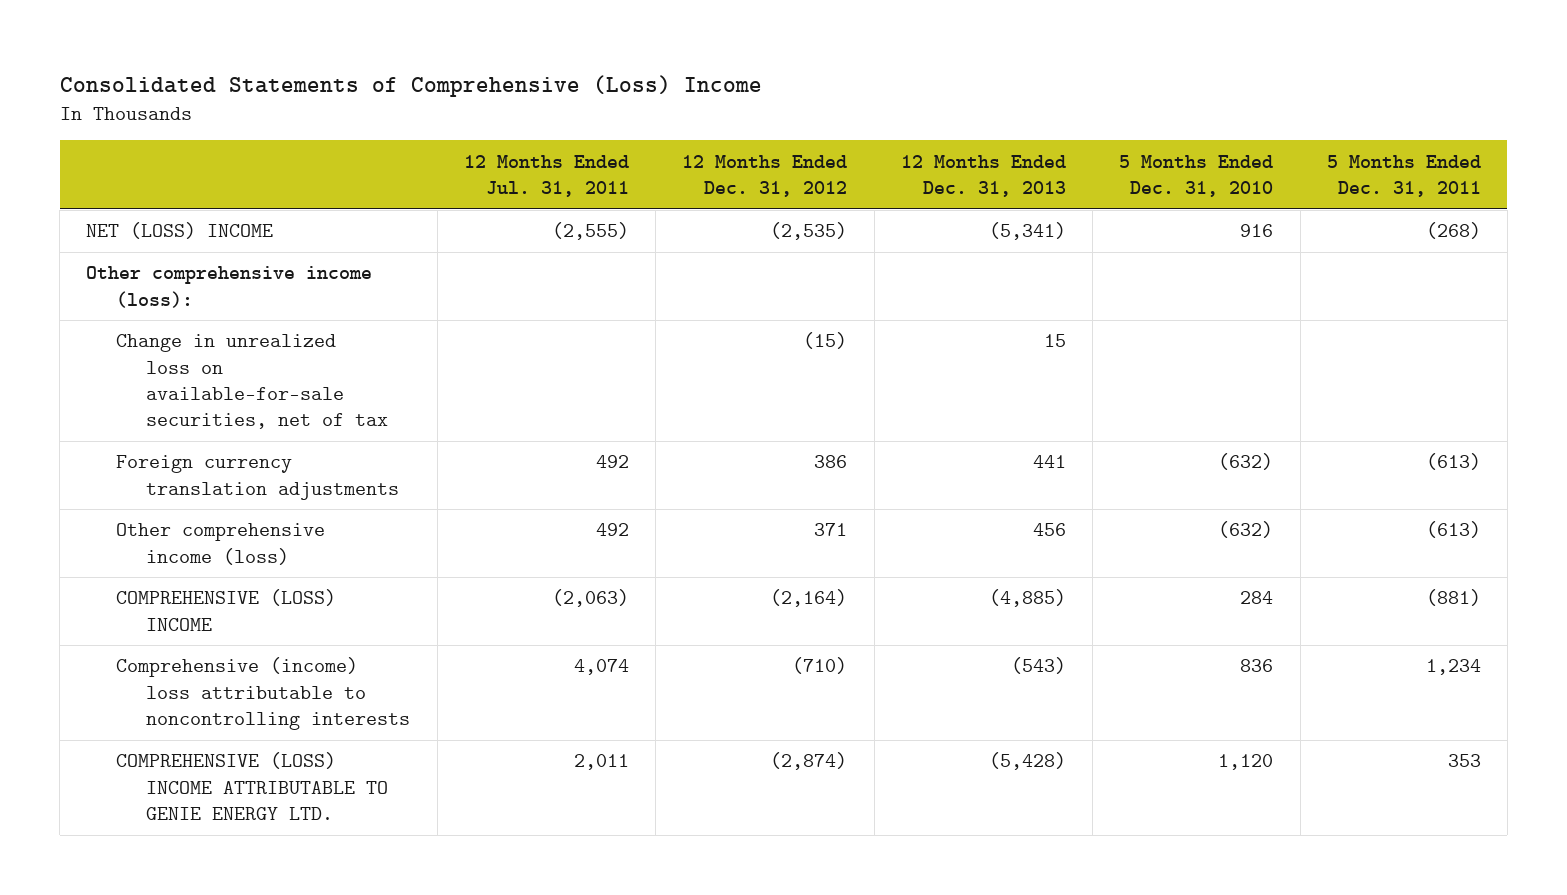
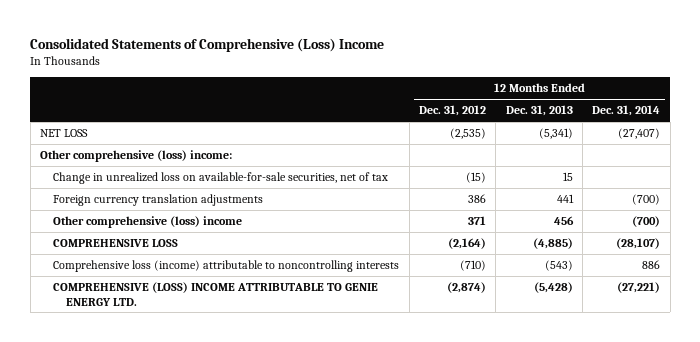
- | 12 Months Ended Jul. 31, 2011 | 12 Months Ended Dec. 31, 2012 | 12 Months Ended Dec. 31, 2013 | 5 Months Ended Dec. 31, 2010 | 5 Months Ended Dec. 31, 2011
+ | 12 Months Ended Dec. 31, 2012 | 12 Months Ended Dec. 31, 2013 | 12 Months Ended Dec. 31, 2014
- NET (LOSS) INCOME | (2,555) | (2,535) | (5,341) | 916 | (268)
- Other comprehensive income (loss):
+ NET LOSS | (2,535) | (5,341) | (27,407)
+ Other comprehensive (loss) income:
- Other comprehensive income (loss) | 492 | 371 | 456 | (632) | (613)
- COMPREHENSIVE (LOSS) INCOME | (2,063) | (2,164) | (4,885) | 284 | (881)
- Comprehensive (income) loss attributable to noncontrolling interests | 4,074 | (710) | (543) | 836 | 1,234
+ Other comprehensive (loss) income | 371 | 456 | (700)
+ COMPREHENSIVE LOSS | (2,164) | (4,885) | (28,107)
+ Comprehensive loss (income) attributable to noncontrolling interests | (710) | (543) | 886

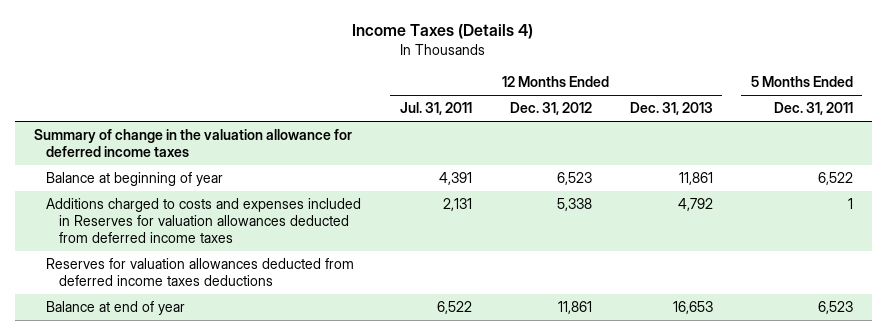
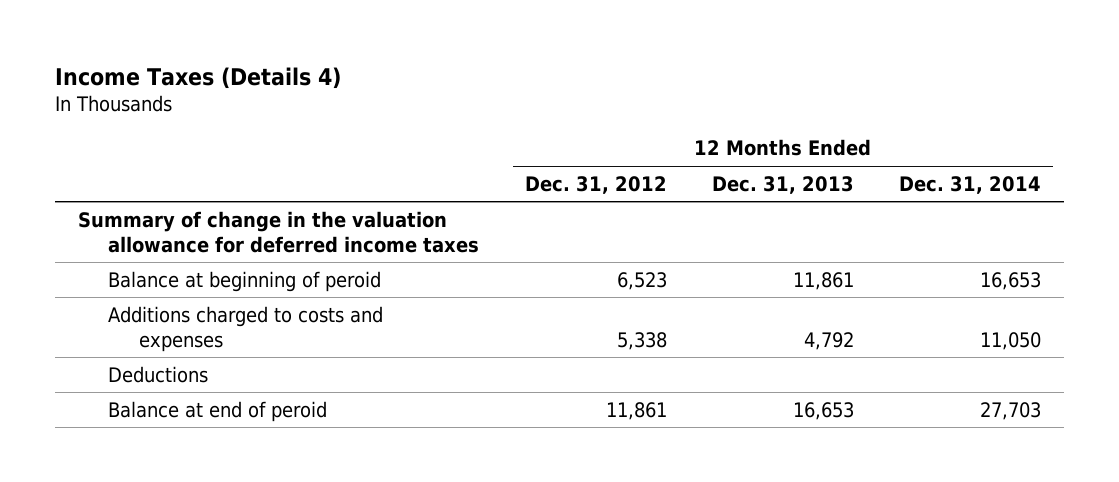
- | 12 Months Ended Jul. 31, 2011 | 12 Months Ended Dec. 31, 2012 | 12 Months Ended Dec. 31, 2013 | 5 Months Ended Dec. 31, 2011
+ | 12 Months Ended Dec. 31, 2012 | 12 Months Ended Dec. 31, 2013 | 12 Months Ended Dec. 31, 2014
- Balance at beginning of year | 4,391 | 6,523 | 11,861 | 6,522
- Additions charged to costs and expenses included in Reserves for valuation allowances deducted from deferred income taxes | 2,131 | 5,338 | 4,792 | 1
- Reserves for valuation allowances deducted from deferred income taxes deductions
- Balance at end of year | 6,522 | 11,861 | 16,653 | 6,523
+ Balance at beginning of peroid | 6,523 | 11,861 | 16,653
+ Additions charged to costs and expenses | 5,338 | 4,792 | 11,050
+ Deductions
+ Balance at end of peroid | 11,861 | 16,653 | 27,703

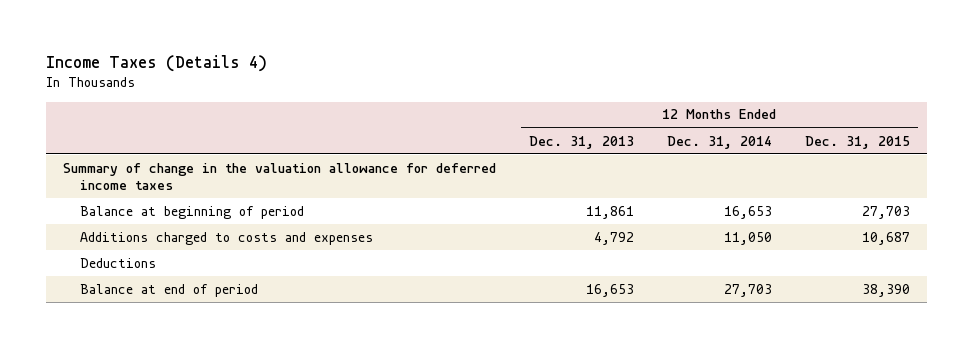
- | 12 Months Ended Dec. 31, 2012 | 12 Months Ended Dec. 31, 2013 | 12 Months Ended Dec. 31, 2014
+ | 12 Months Ended Dec. 31, 2013 | 12 Months Ended Dec. 31, 2014 | 12 Months Ended Dec. 31, 2015
- Balance at beginning of peroid | 6,523 | 11,861 | 16,653
+ Balance at beginning of period | 11,861 | 16,653 | 27,703
- Balance at end of peroid | 11,861 | 16,653 | 27,703
+ Balance at end of period | 16,653 | 27,703 | 38,390

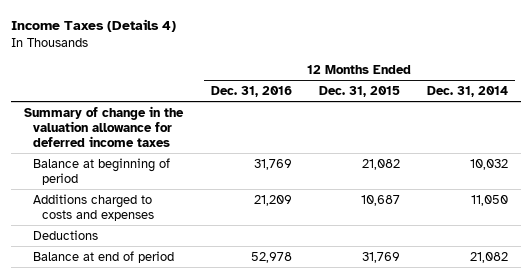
- | 12 Months Ended Dec. 31, 2013 | 12 Months Ended Dec. 31, 2014 | 12 Months Ended Dec. 31, 2015
+ | 12 Months Ended Dec. 31, 2016 | 12 Months Ended Dec. 31, 2015 | 12 Months Ended Dec. 31, 2014
- Balance at beginning of period | 11,861 | 16,653 | 27,703
+ Balance at beginning of period | 31,769 | 21,082 | 10,032
- Balance at end of period | 16,653 | 27,703 | 38,390
+ Balance at end of period | 52,978 | 31,769 | 21,082

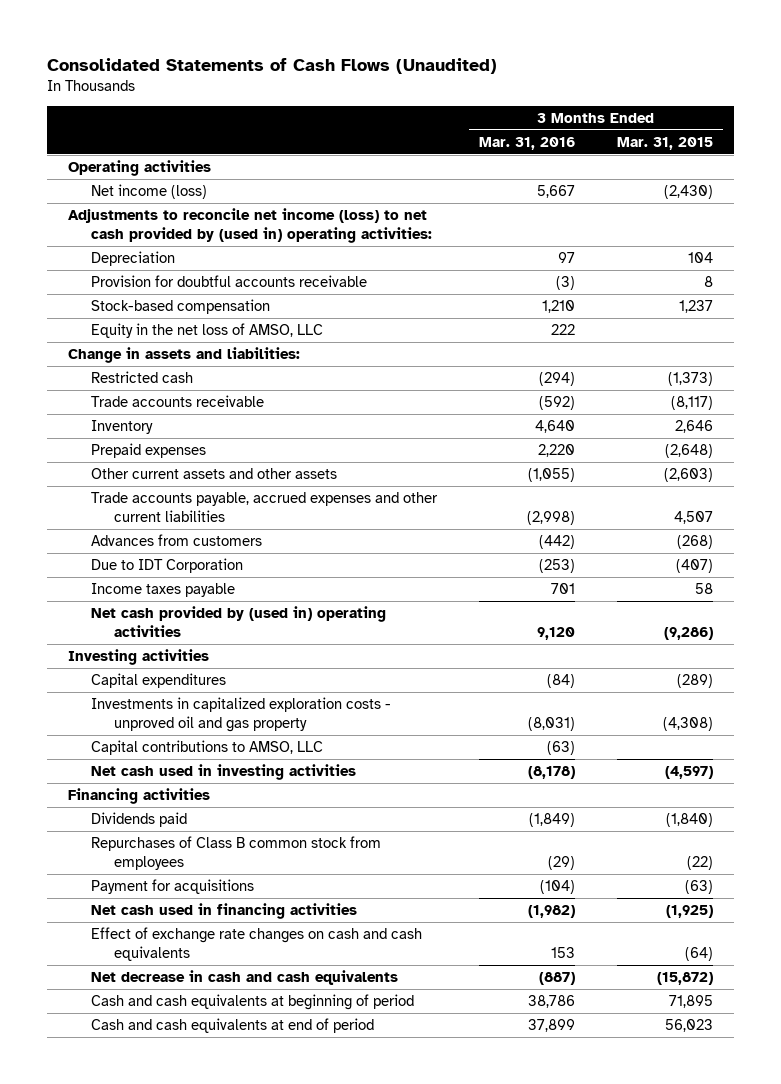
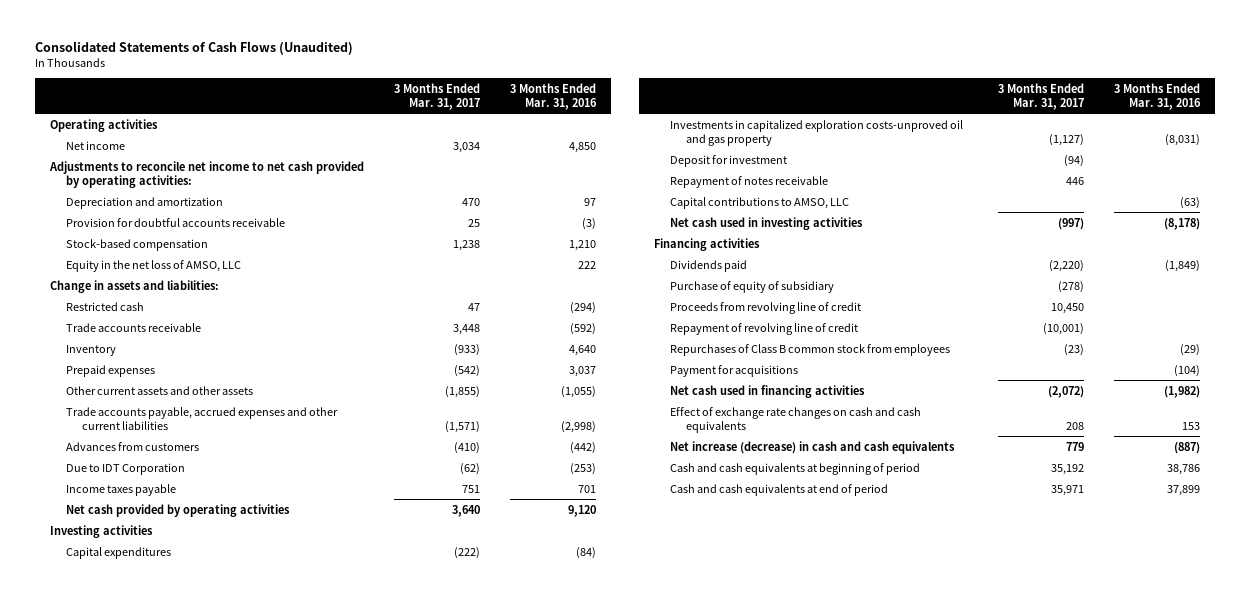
- | 3 Months Ended Mar. 31, 2016 | 3 Months Ended Mar. 31, 2015
+ | 3 Months Ended Mar. 31, 2017 | 3 Months Ended Mar. 31, 2016
- Net income (loss) | 5,667 | (2,430)
- Adjustments to reconcile net income (loss) to net cash provided by (used in) operating activities:
- Depreciation | 97 | 104
+ Net income | 3,034 | 4,850
+ Adjustments to reconcile net income to net cash provided by operating activities:
+ Depreciation and amortization | 470 | 97
- Prepaid expenses | 2,220 | (2,648)
+ Prepaid expenses | (542) | 3,037
- Net cash provided by (used in) operating activities | 9,120 | (9,286)
+ Net cash provided by operating activities | 3,640 | 9,120
- Investments in capitalized exploration costs - unproved oil and gas property | (8,031) | (4,308)
+ Investments in capitalized exploration costs-unproved oil and gas property | (1,127) | (8,031)
+ Deposit for investment | (94) |
+ Repayment of notes receivable | 446 |
+ Purchase of equity of subsidiary | (278) |
+ Proceeds from revolving line of credit | 10,450 |
+ Repayment of revolving line of credit | (10,001) |
- Net decrease in cash and cash equivalents | (887) | (15,872)
+ Net increase (decrease) in cash and cash equivalents | 779 | (887)

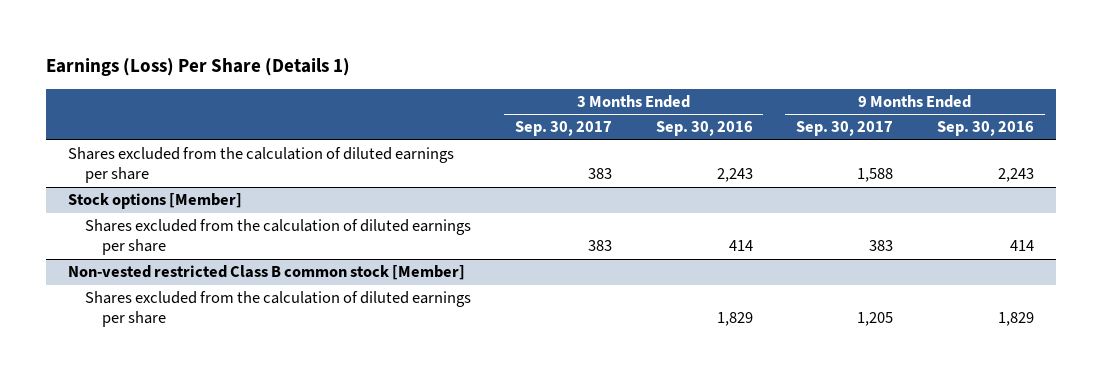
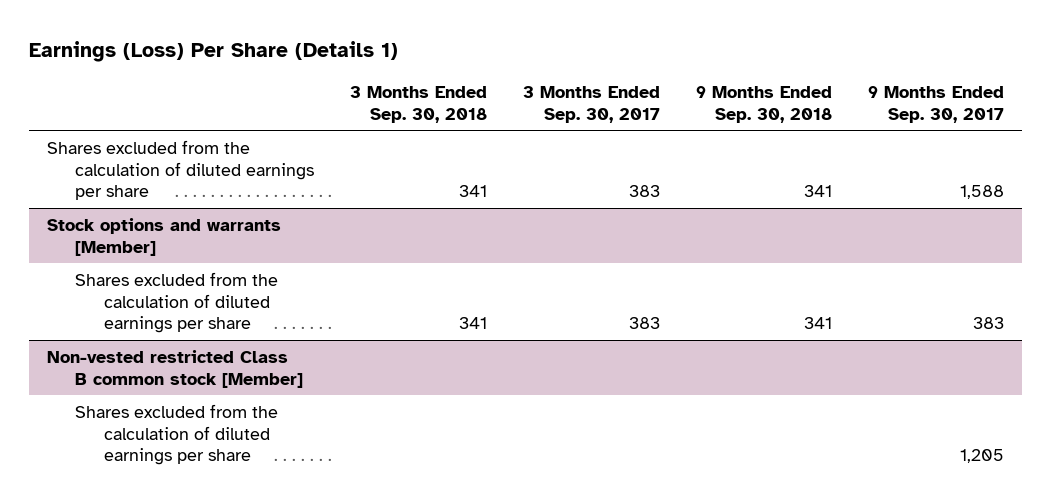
- | 3 Months Ended Sep. 30, 2017 | 3 Months Ended Sep. 30, 2016 | 9 Months Ended Sep. 30, 2017 | 9 Months Ended Sep. 30, 2016
+ | 3 Months Ended Sep. 30, 2018 | 3 Months Ended Sep. 30, 2017 | 9 Months Ended Sep. 30, 2018 | 9 Months Ended Sep. 30, 2017
- Stock options [Member]
+ Stock options and warrants [Member]

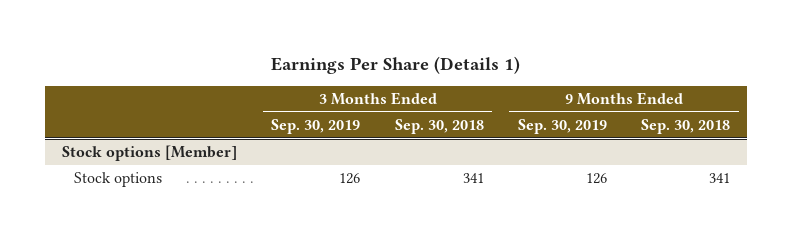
- Earnings (Loss) Per Share (Details 1)
+ Earnings Per Share (Details 1)
- | 3 Months Ended Sep. 30, 2018 | 3 Months Ended Sep. 30, 2017 | 9 Months Ended Sep. 30, 2018 | 9 Months Ended Sep. 30, 2017
+ | 3 Months Ended Sep. 30, 2019 | 3 Months Ended Sep. 30, 2018 | 9 Months Ended Sep. 30, 2019 | 9 Months Ended Sep. 30, 2018
- Shares excluded from the calculation of diluted earnings per share | 341 | 383 | 341 | 1,588
- Stock options and warrants [Member]
- Shares excluded from the calculation of diluted earnings per share | 341 | 383 | 341 | 383
- Non-vested restricted Class B common stock [Member]
- Shares excluded from the calculation of diluted earnings per share | | | | 1,205
+ Stock options [Member]
+ Stock options | 126 | 341 | 126 | 341

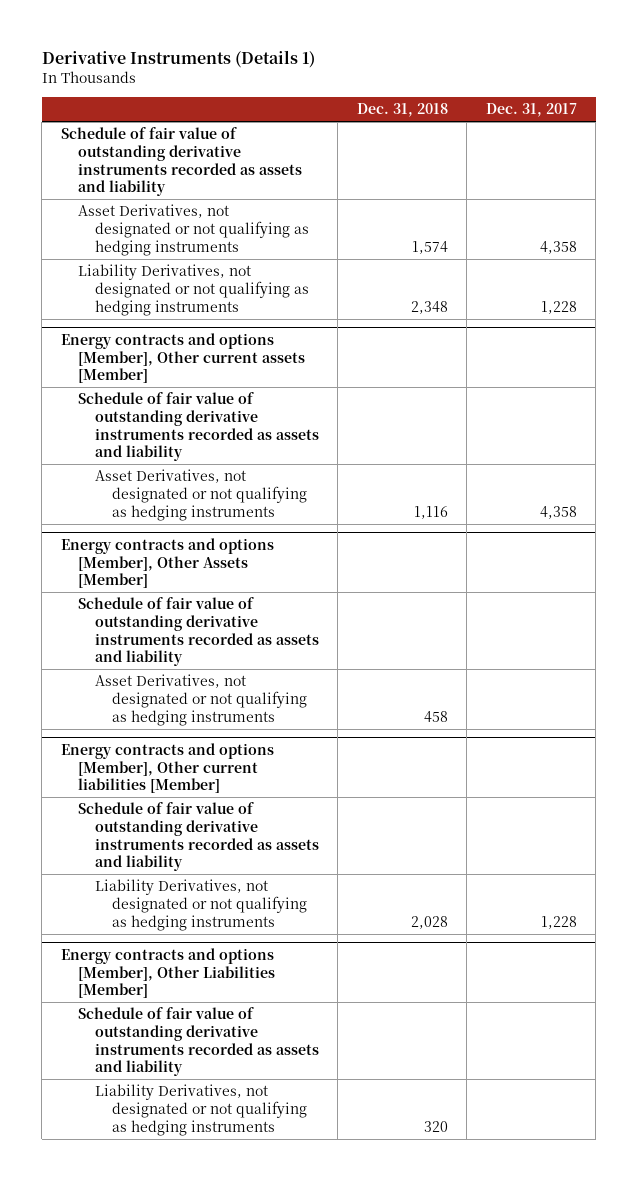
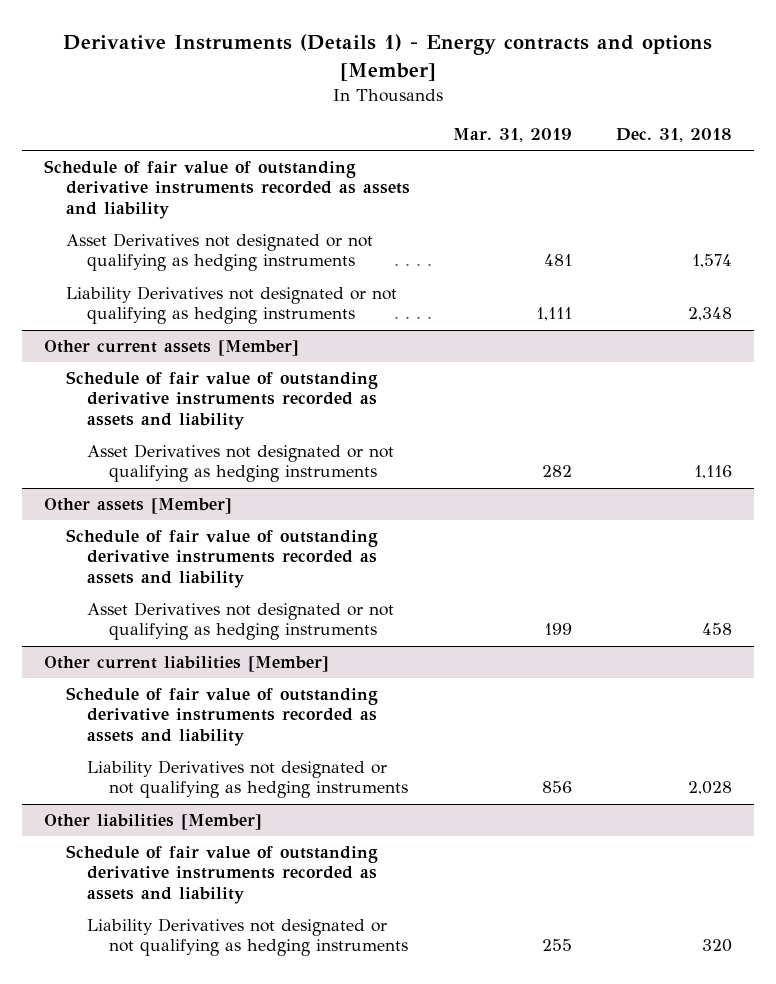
- Derivative Instruments (Details 1)
+ Derivative Instruments (Details 1) - Energy contracts and options [Member]
- | Dec. 31, 2018 | Dec. 31, 2017
+ | Mar. 31, 2019 | Dec. 31, 2018
- Asset Derivatives, not designated or not qualifying as hedging instruments | 1,574 | 4,358
- Liability Derivatives, not designated or not qualifying as hedging instruments | 2,348 | 1,228
- Energy contracts and options [Member], Other current assets [Member]
+ Asset Derivatives not designated or not qualifying as hedging instruments | 481 | 1,574
+ Liability Derivatives not designated or not qualifying as hedging instruments | 1,111 | 2,348
+ Other current assets [Member]
- Asset Derivatives, not designated or not qualifying as hedging instruments | 1,116 | 4,358
- Energy contracts and options [Member], Other Assets [Member]
+ Asset Derivatives not designated or not qualifying as hedging instruments | 282 | 1,116
+ Other assets [Member]
- Asset Derivatives, not designated or not qualifying as hedging instruments | 458 |
- Energy contracts and options [Member], Other current liabilities [Member]
+ Asset Derivatives not designated or not qualifying as hedging instruments | 199 | 458
+ Other current liabilities [Member]
- Liability Derivatives, not designated or not qualifying as hedging instruments | 2,028 | 1,228
- Energy contracts and options [Member], Other Liabilities [Member]
+ Liability Derivatives not designated or not qualifying as hedging instruments | 856 | 2,028
+ Other liabilities [Member]
- Liability Derivatives, not designated or not qualifying as hedging instruments | 320 |
+ Liability Derivatives not designated or not qualifying as hedging instruments | 255 | 320

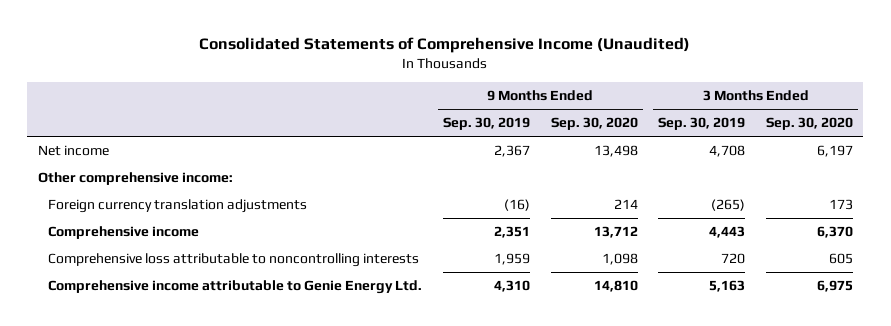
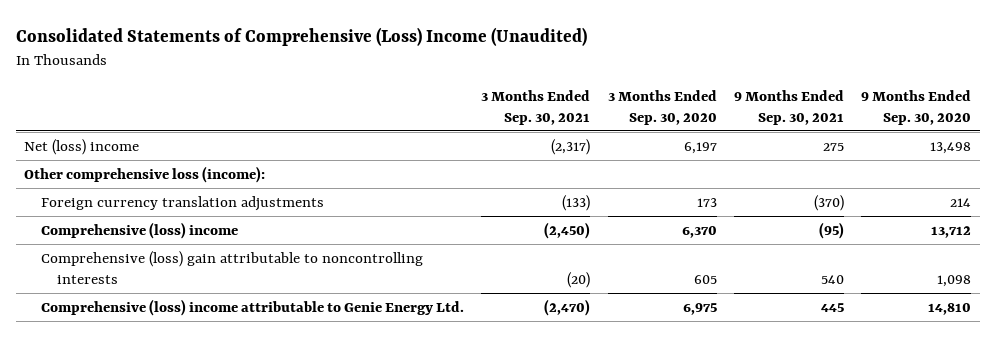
- Consolidated Statements of Comprehensive Income (Unaudited)
+ Consolidated Statements of Comprehensive (Loss) Income (Unaudited)
- | 9 Months Ended Sep. 30, 2019 | 9 Months Ended Sep. 30, 2020 | 3 Months Ended Sep. 30, 2019 | 3 Months Ended Sep. 30, 2020
+ | 3 Months Ended Sep. 30, 2021 | 3 Months Ended Sep. 30, 2020 | 9 Months Ended Sep. 30, 2021 | 9 Months Ended Sep. 30, 2020
- Net income | 2,367 | 13,498 | 4,708 | 6,197
- Other comprehensive income:
+ Net (loss) income | (2,317) | 6,197 | 275 | 13,498
+ Other comprehensive loss (income):
- Comprehensive income | 2,351 | 13,712 | 4,443 | 6,370
- Comprehensive loss attributable to noncontrolling interests | 1,959 | 1,098 | 720 | 605
- Comprehensive income attributable to Genie Energy Ltd. | 4,310 | 14,810 | 5,163 | 6,975
+ Comprehensive (loss) income | (2,450) | 6,370 | (95) | 13,712
+ Comprehensive (loss) gain attributable to noncontrolling interests | (20) | 605 | 540 | 1,098
+ Comprehensive (loss) income attributable to Genie Energy Ltd. | (2,470) | 6,975 | 445 | 14,810

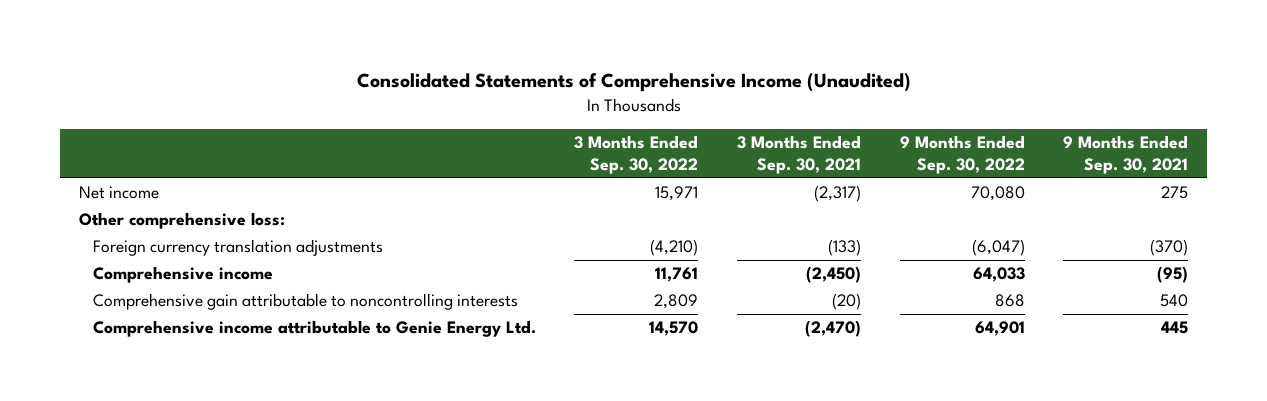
- Consolidated Statements of Comprehensive (Loss) Income (Unaudited)
+ Consolidated Statements of Comprehensive Income (Unaudited)
- | 3 Months Ended Sep. 30, 2021 | 3 Months Ended Sep. 30, 2020 | 9 Months Ended Sep. 30, 2021 | 9 Months Ended Sep. 30, 2020
+ | 3 Months Ended Sep. 30, 2022 | 3 Months Ended Sep. 30, 2021 | 9 Months Ended Sep. 30, 2022 | 9 Months Ended Sep. 30, 2021
- Net (loss) income | (2,317) | 6,197 | 275 | 13,498
- Other comprehensive loss (income):
+ Net income | 15,971 | (2,317) | 70,080 | 275
+ Other comprehensive loss:
- Comprehensive (loss) income | (2,450) | 6,370 | (95) | 13,712
- Comprehensive (loss) gain attributable to noncontrolling interests | (20) | 605 | 540 | 1,098
- Comprehensive (loss) income attributable to Genie Energy Ltd. | (2,470) | 6,975 | 445 | 14,810
+ Comprehensive income | 11,761 | (2,450) | 64,033 | (95)
+ Comprehensive gain attributable to noncontrolling interests | 2,809 | (20) | 868 | 540
+ Comprehensive income attributable to Genie Energy Ltd. | 14,570 | (2,470) | 64,901 | 445

